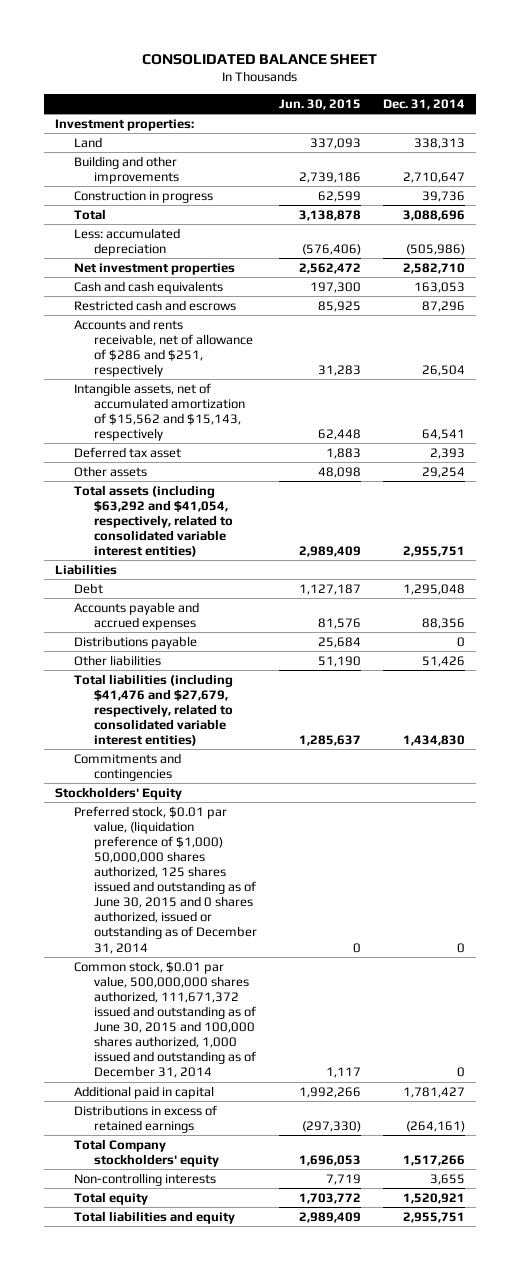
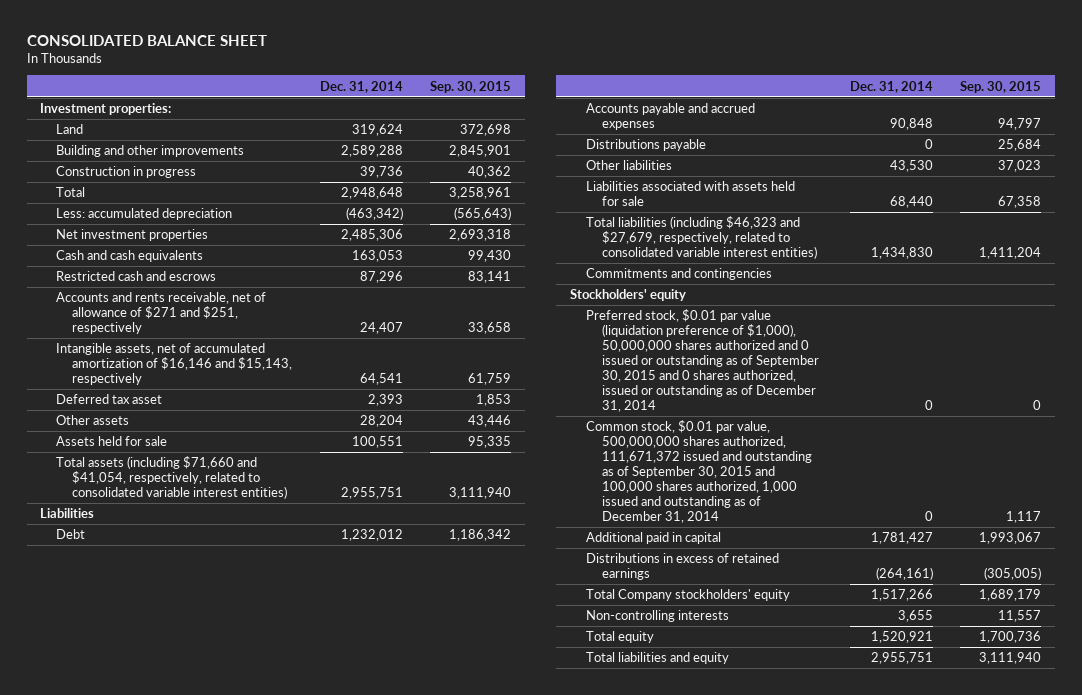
- | Jun. 30, 2015 | Dec. 31, 2014
+ | Dec. 31, 2014 | Sep. 30, 2015
- Land | 337,093 | 338,313
- Building and other improvements | 2,739,186 | 2,710,647
+ Land | 319,624 | 372,698
+ Building and other improvements | 2,589,288 | 2,845,901
- Total | 3,138,878 | 3,088,696
- Less: accumulated depreciation | (576,406) | (505,986)
- Net investment properties | 2,562,472 | 2,582,710
+ Total | 2,948,648 | 3,258,961
+ Less: accumulated depreciation | (463,342) | (565,643)
+ Net investment properties | 2,485,306 | 2,693,318
- Accounts and rents receivable, net of allowance of $286 and $251, respectively | 31,283 | 26,504
- Intangible assets, net of accumulated amortization of $15,562 and $15,143, respectively | 62,448 | 64,541
+ Accounts and rents receivable, net of allowance of $271 and $251, respectively | 24,407 | 33,658
+ Intangible assets, net of accumulated amortization of $16,146 and $15,143, respectively | 64,541 | 61,759
- Other assets | 48,098 | 29,254
- Total assets (including $63,292 and $41,054, respectively, related to consolidated variable interest entities) | 2,989,409 | 2,955,751
+ Other assets | 28,204 | 43,446
+ Assets held for sale | 100,551 | 95,335
+ Total assets (including $71,660 and $41,054, respectively, related to consolidated variable interest entities) | 2,955,751 | 3,111,940
- Debt | 1,127,187 | 1,295,048
- Accounts payable and accrued expenses | 81,576 | 88,356
+ Debt | 1,232,012 | 1,186,342
+ Accounts payable and accrued expenses | 90,848 | 94,797
- Other liabilities | 51,190 | 51,426
- Total liabilities (including $41,476 and $27,679, respectively, related to consolidated variable interest entities) | 1,285,637 | 1,434,830
+ Other liabilities | 43,530 | 37,023
+ Liabilities associated with assets held for sale | 68,440 | 67,358
+ Total liabilities (including $46,323 and $27,679, respectively, related to consolidated variable interest entities) | 1,434,830 | 1,411,204
- Stockholders' Equity
- Preferred stock, $0.01 par value, (liquidation preference of $1,000) 50,000,000 shares authorized, 125 shares issued and outstanding as of June 30, 2015 and 0 shares authorized, issued or outstanding as of December 31, 2014 | 0 | 0
- Common stock, $0.01 par value, 500,000,000 shares authorized, 111,671,372 issued and outstanding as of June 30, 2015 and 100,000 shares authorized, 1,000 issued and outstanding as of December 31, 2014 | 1,117 | 0
+ Stockholders' equity
+ Preferred stock, $0.01 par value (liquidation preference of $1,000), 50,000,000 shares authorized and 0 issued or outstanding as of September 30, 2015 and 0 shares authorized, issued or outstanding as of December 31, 2014 | 0 | 0
+ Common stock, $0.01 par value, 500,000,000 shares authorized, 111,671,372 issued and outstanding as of September 30, 2015 and 100,000 shares authorized, 1,000 issued and outstanding as of December 31, 2014 | 0 | 1,117

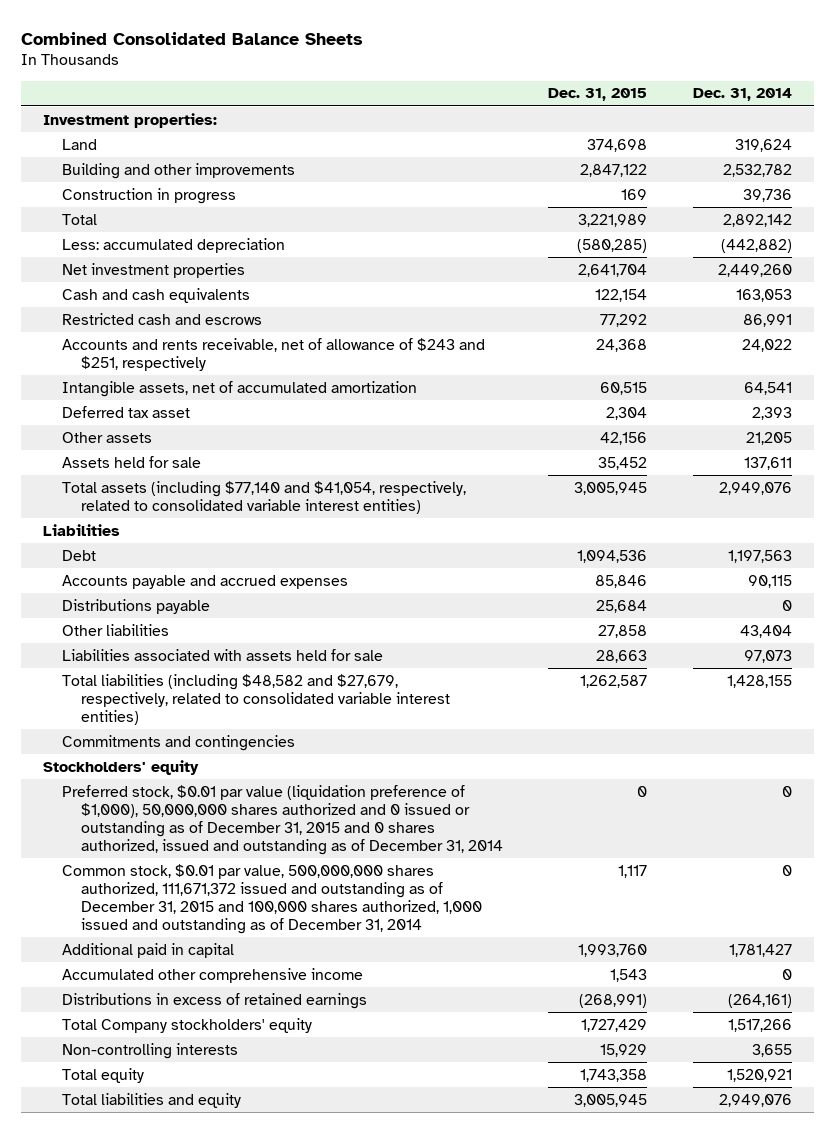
- CONSOLIDATED BALANCE SHEET
+ Combined Consolidated Balance Sheets
- | Dec. 31, 2014 | Sep. 30, 2015
+ | Dec. 31, 2015 | Dec. 31, 2014
- Building and other improvements | 2,589,288 | 2,845,901
+ Building and other improvements | 2,847,122 | 2,532,782
- Total | 2,948,648 | 3,258,961
- Less: accumulated depreciation | (463,342) | (565,643)
- Net investment properties | 2,485,306 | 2,693,318
+ Total | 3,221,989 | 2,892,142
+ Less: accumulated depreciation | (580,285) | (442,882)
+ Net investment properties | 2,641,704 | 2,449,260
- Restricted cash and escrows | 87,296 | 83,141
- Accounts and rents receivable, net of allowance of $271 and $251, respectively | 24,407 | 33,658
- Intangible assets, net of accumulated amortization of $16,146 and $15,143, respectively | 64,541 | 61,759
+ Restricted cash and escrows | 77,292 | 86,991
+ Accounts and rents receivable, net of allowance of $243 and $251, respectively | 24,368 | 24,022
+ Intangible assets, net of accumulated amortization | 60,515 | 64,541
- Other assets | 28,204 | 43,446
- Assets held for sale | 100,551 | 95,335
- Total assets (including $71,660 and $41,054, respectively, related to consolidated variable interest entities) | 2,955,751 | 3,111,940
+ Other assets | 42,156 | 21,205
+ Assets held for sale | 35,452 | 137,611
+ Total assets (including $77,140 and $41,054, respectively, related to consolidated variable interest entities) | 3,005,945 | 2,949,076
- Debt | 1,232,012 | 1,186,342
- Accounts payable and accrued expenses | 90,848 | 94,797
+ Debt | 1,094,536 | 1,197,563
+ Accounts payable and accrued expenses | 85,846 | 90,115
- Other liabilities | 43,530 | 37,023
- Liabilities associated with assets held for sale | 68,440 | 67,358
- Total liabilities (including $46,323 and $27,679, respectively, related to consolidated variable interest entities) | 1,434,830 | 1,411,204
+ Other liabilities | 27,858 | 43,404
+ Liabilities associated with assets held for sale | 28,663 | 97,073
+ Total liabilities (including $48,582 and $27,679, respectively, related to consolidated variable interest entities) | 1,262,587 | 1,428,155
- Preferred stock, $0.01 par value (liquidation preference of $1,000), 50,000,000 shares authorized and 0 issued or outstanding as of September 30, 2015 and 0 shares authorized, issued or outstanding as of December 31, 2014 | 0 | 0
- Common stock, $0.01 par value, 500,000,000 shares authorized, 111,671,372 issued and outstanding as of September 30, 2015 and 100,000 shares authorized, 1,000 issued and outstanding as of December 31, 2014 | 0 | 1,117
+ Preferred stock, $0.01 par value (liquidation preference of $1,000), 50,000,000 shares authorized and 0 issued or outstanding as of December 31, 2015 and 0 shares authorized, issued and outstanding as of December 31, 2014 | 0 | 0
+ Common stock, $0.01 par value, 500,000,000 shares authorized, 111,671,372 issued and outstanding as of December 31, 2015 and 100,000 shares authorized, 1,000 issued and outstanding as of December 31, 2014 | 1,117 | 0
+ Accumulated other comprehensive income | 1,543 | 0
- Total liabilities and equity | 2,955,751 | 3,111,940
+ Total liabilities and equity | 3,005,945 | 2,949,076

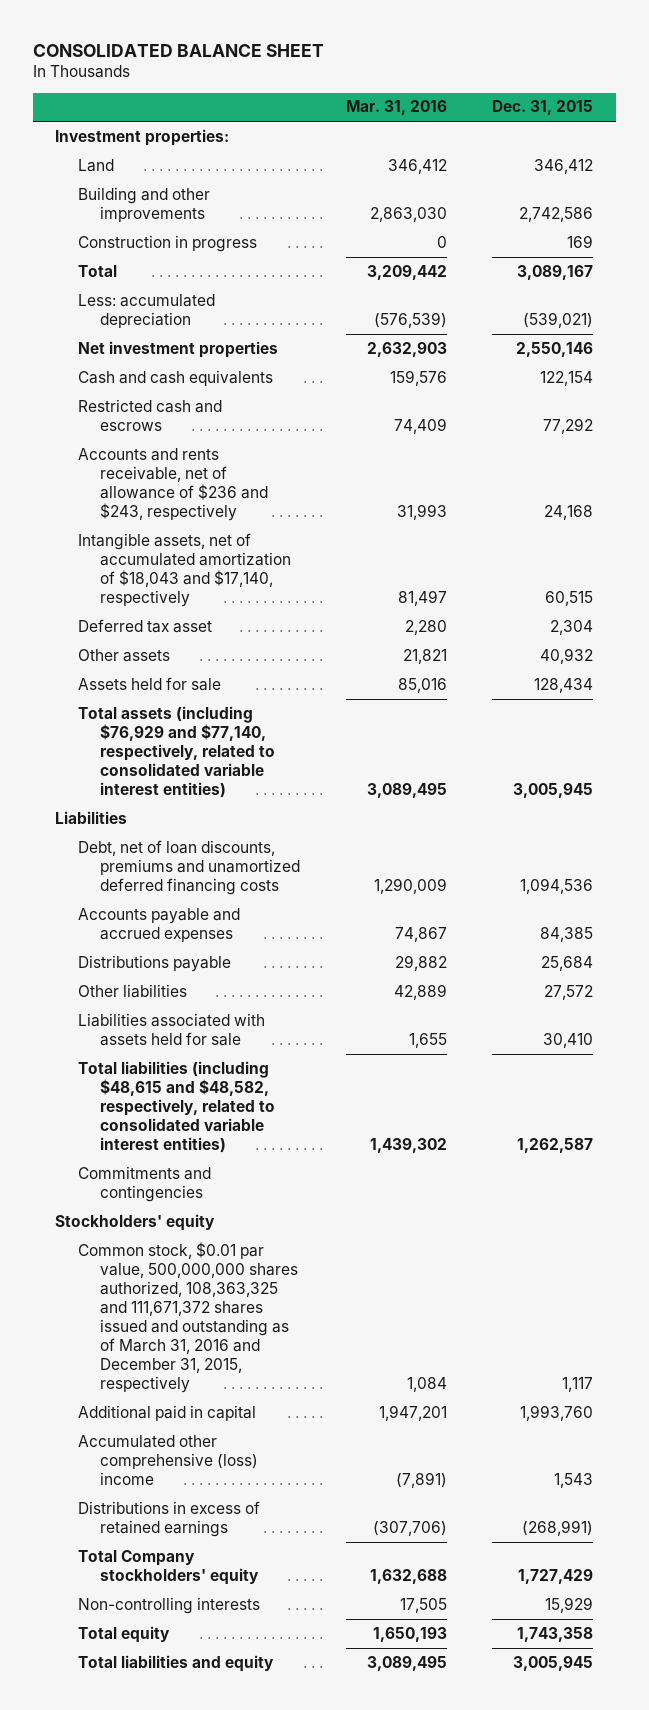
- Combined Consolidated Balance Sheets
+ CONSOLIDATED BALANCE SHEET
- | Dec. 31, 2015 | Dec. 31, 2014
+ | Mar. 31, 2016 | Dec. 31, 2015
- Land | 374,698 | 319,624
- Building and other improvements | 2,847,122 | 2,532,782
+ Land | 346,412 | 346,412
+ Building and other improvements | 2,863,030 | 2,742,586
- Total | 3,221,989 | 2,892,142
- Less: accumulated depreciation | (580,285) | (442,882)
- Net investment properties | 2,641,704 | 2,449,260
+ Total | 3,209,442 | 3,089,167
+ Less: accumulated depreciation | (576,539) | (539,021)
+ Net investment properties | 2,632,903 | 2,550,146
- Accounts and rents receivable, net of allowance of $243 and $251, respectively | 24,368 | 24,022
- Intangible assets, net of accumulated amortization | 60,515 | 64,541
+ Accounts and rents receivable, net of allowance of $236 and $243, respectively | 31,993 | 24,168
+ Intangible assets, net of accumulated amortization of $18,043 and $17,140, respectively | 81,497 | 60,515
- Other assets | 42,156 | 21,205
- Assets held for sale | 35,452 | 137,611
- Total assets (including $77,140 and $41,054, respectively, related to consolidated variable interest entities) | 3,005,945 | 2,949,076
+ Other assets | 21,821 | 40,932
+ Assets held for sale | 85,016 | 128,434
+ Total assets (including $76,929 and $77,140, respectively, related to consolidated variable interest entities) | 3,089,495 | 3,005,945
- Debt | 1,094,536 | 1,197,563
- Accounts payable and accrued expenses | 85,846 | 90,115
+ Debt, net of loan discounts, premiums and unamortized deferred financing costs | 1,290,009 | 1,094,536
+ Accounts payable and accrued expenses | 74,867 | 84,385
- Other liabilities | 27,858 | 43,404
- Liabilities associated with assets held for sale | 28,663 | 97,073
- Total liabilities (including $48,582 and $27,679, respectively, related to consolidated variable interest entities) | 1,262,587 | 1,428,155
+ Other liabilities | 42,889 | 27,572
+ Liabilities associated with assets held for sale | 1,655 | 30,410
+ Total liabilities (including $48,615 and $48,582, respectively, related to consolidated variable interest entities) | 1,439,302 | 1,262,587
- Preferred stock, $0.01 par value (liquidation preference of $1,000), 50,000,000 shares authorized and 0 issued or outstanding as of December 31, 2015 and 0 shares authorized, issued and outstanding as of December 31, 2014 | 0 | 0
- Common stock, $0.01 par value, 500,000,000 shares authorized, 111,671,372 issued and outstanding as of December 31, 2015 and 100,000 shares authorized, 1,000 issued and outstanding as of December 31, 2014 | 1,117 | 0
+ Common stock, $0.01 par value, 500,000,000 shares authorized, 108,363,325 and 111,671,372 shares issued and outstanding as of March 31, 2016 and December 31, 2015, respectively | 1,084 | 1,117
- Accumulated other comprehensive income | 1,543 | 0
+ Accumulated other comprehensive (loss) income | (7,891) | 1,543

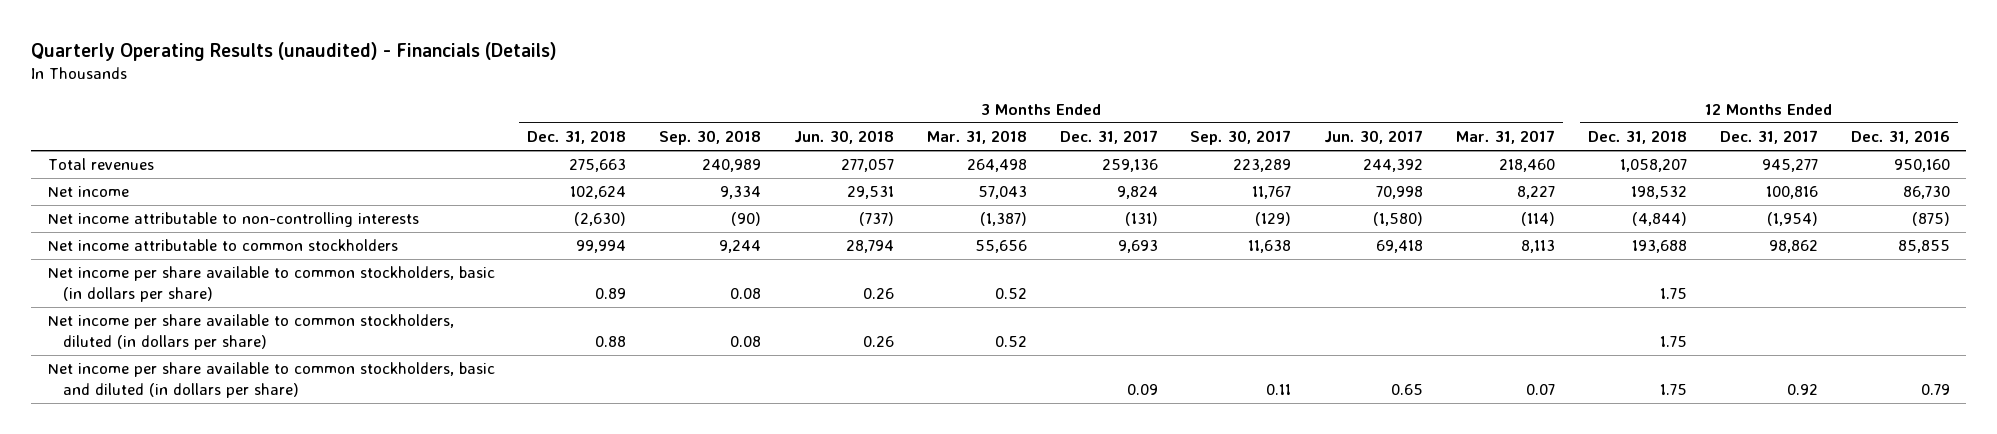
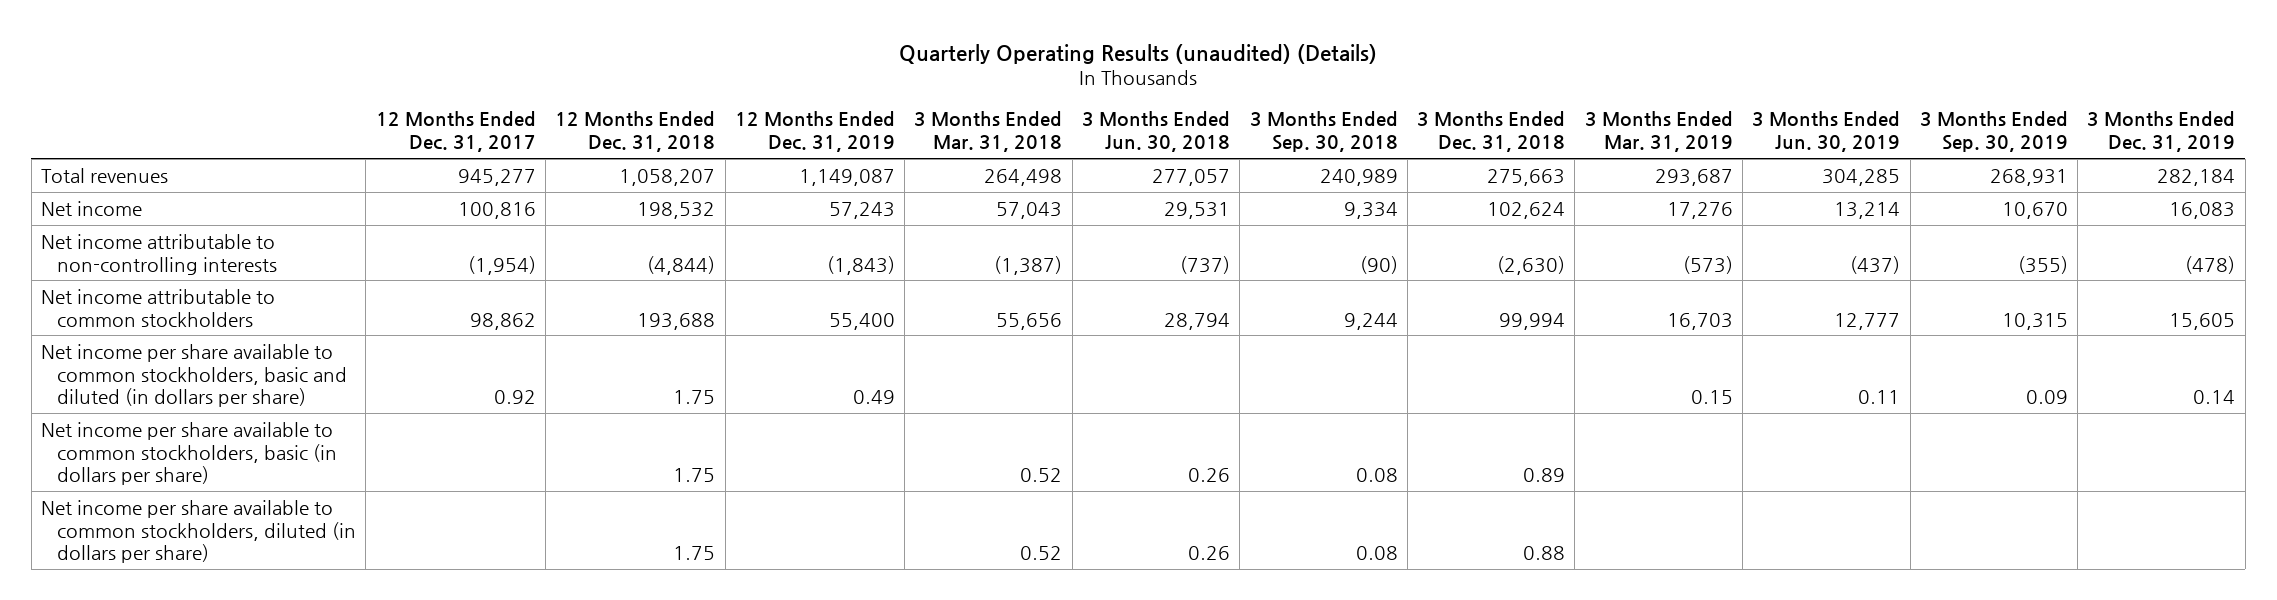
- Quarterly Operating Results (unaudited) - Financials (Details)
+ Quarterly Operating Results (unaudited) (Details)
- | 3 Months Ended Dec. 31, 2018 | 3 Months Ended Sep. 30, 2018 | 3 Months Ended Jun. 30, 2018 | 3 Months Ended Mar. 31, 2018 | 3 Months Ended Dec. 31, 2017 | 3 Months Ended Sep. 30, 2017 | 3 Months Ended Jun. 30, 2017 | 3 Months Ended Mar. 31, 2017 | 12 Months Ended Dec. 31, 2018 | 12 Months Ended Dec. 31, 2017 | 12 Months Ended Dec. 31, 2016
+ | 12 Months Ended Dec. 31, 2017 | 12 Months Ended Dec. 31, 2018 | 12 Months Ended Dec. 31, 2019 | 3 Months Ended Mar. 31, 2018 | 3 Months Ended Jun. 30, 2018 | 3 Months Ended Sep. 30, 2018 | 3 Months Ended Dec. 31, 2018 | 3 Months Ended Mar. 31, 2019 | 3 Months Ended Jun. 30, 2019 | 3 Months Ended Sep. 30, 2019 | 3 Months Ended Dec. 31, 2019
moved up: Net income per share available to common stockholders, basic and diluted (in dollars per share) | 0.92 | 1.75 | 0.49 | | | | | 0.15 | 0.11 | 0.09 | 0.14

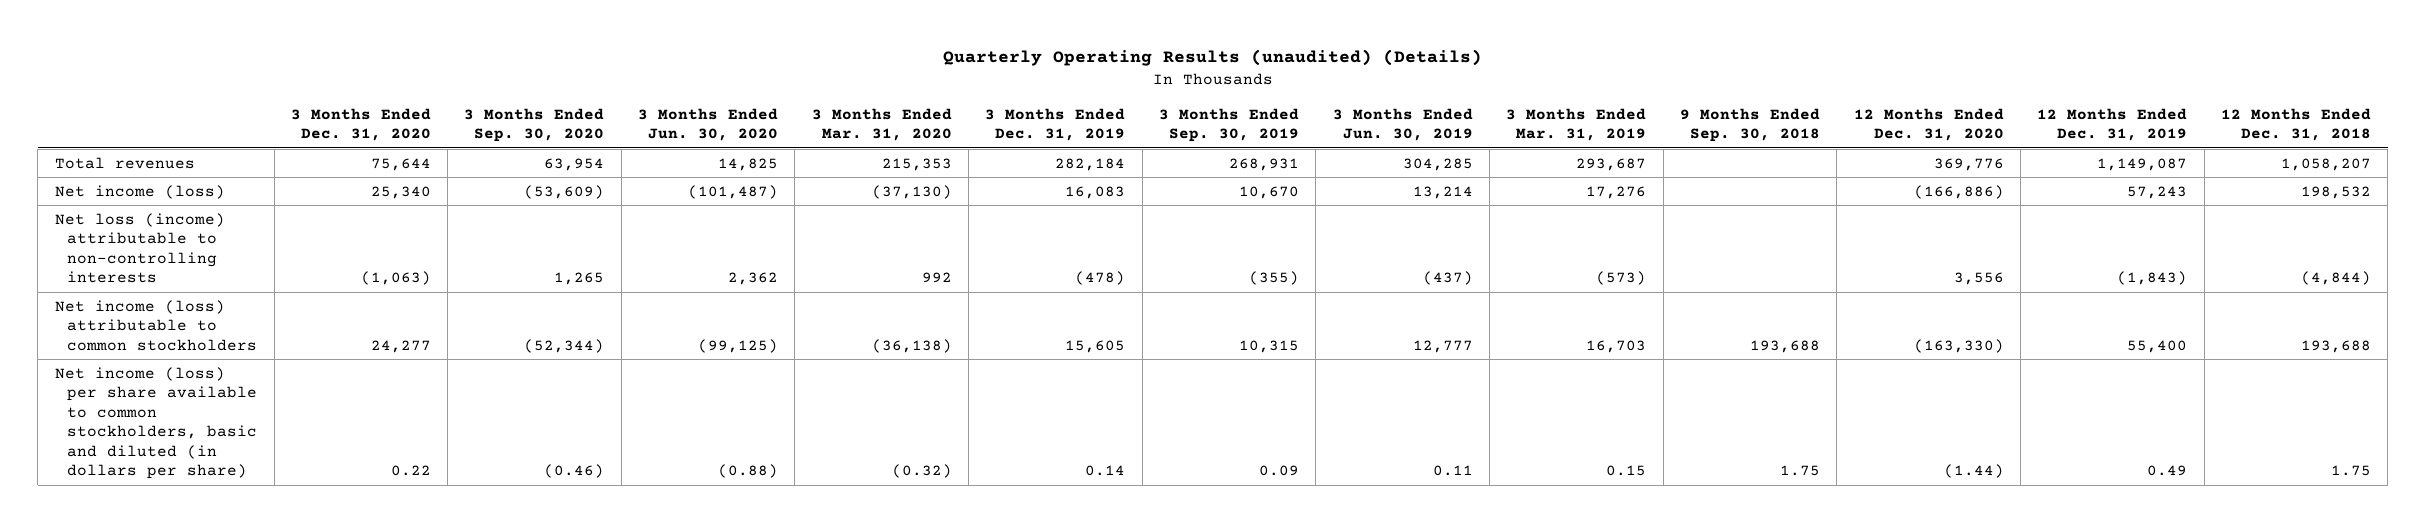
- | 12 Months Ended Dec. 31, 2017 | 12 Months Ended Dec. 31, 2018 | 12 Months Ended Dec. 31, 2019 | 3 Months Ended Mar. 31, 2018 | 3 Months Ended Jun. 30, 2018 | 3 Months Ended Sep. 30, 2018 | 3 Months Ended Dec. 31, 2018 | 3 Months Ended Mar. 31, 2019 | 3 Months Ended Jun. 30, 2019 | 3 Months Ended Sep. 30, 2019 | 3 Months Ended Dec. 31, 2019
+ | 3 Months Ended Dec. 31, 2020 | 3 Months Ended Sep. 30, 2020 | 3 Months Ended Jun. 30, 2020 | 3 Months Ended Mar. 31, 2020 | 3 Months Ended Dec. 31, 2019 | 3 Months Ended Sep. 30, 2019 | 3 Months Ended Jun. 30, 2019 | 3 Months Ended Mar. 31, 2019 | 9 Months Ended Sep. 30, 2018 | 12 Months Ended Dec. 31, 2020 | 12 Months Ended Dec. 31, 2019 | 12 Months Ended Dec. 31, 2018
- Net income | 100,816 | 198,532 | 57,243 | 57,043 | 29,531 | 9,334 | 102,624 | 17,276 | 13,214 | 10,670 | 16,083
- Net income attributable to non-controlling interests | (1,954) | (4,844) | (1,843) | (1,387) | (737) | (90) | (2,630) | (573) | (437) | (355) | (478)
- Net income attributable to common stockholders | 98,862 | 193,688 | 55,400 | 55,656 | 28,794 | 9,244 | 99,994 | 16,703 | 12,777 | 10,315 | 15,605
- Net income per share available to common stockholders, basic and diluted (in dollars per share) | 0.92 | 1.75 | 0.49 | | | | | 0.15 | 0.11 | 0.09 | 0.14
- Net income per share available to common stockholders, basic (in dollars per share) | | 1.75 | | 0.52 | 0.26 | 0.08 | 0.89 | | | |
- Net income per share available to common stockholders, diluted (in dollars per share) | | 1.75 | | 0.52 | 0.26 | 0.08 | 0.88 | | | |
+ Net income (loss) | 25,340 | (53,609) | (101,487) | (37,130) | 16,083 | 10,670 | 13,214 | 17,276 | | (166,886) | 57,243 | 198,532
+ Net loss (income) attributable to non-controlling interests | (1,063) | 1,265 | 2,362 | 992 | (478) | (355) | (437) | (573) | | 3,556 | (1,843) | (4,844)
+ Net income (loss) attributable to common stockholders | 24,277 | (52,344) | (99,125) | (36,138) | 15,605 | 10,315 | 12,777 | 16,703 | 193,688 | (163,330) | 55,400 | 193,688
+ Net income (loss) per share available to common stockholders, basic and diluted (in dollars per share) | 0.22 | (0.46) | (0.88) | (0.32) | 0.14 | 0.09 | 0.11 | 0.15 | 1.75 | (1.44) | 0.49 | 1.75

